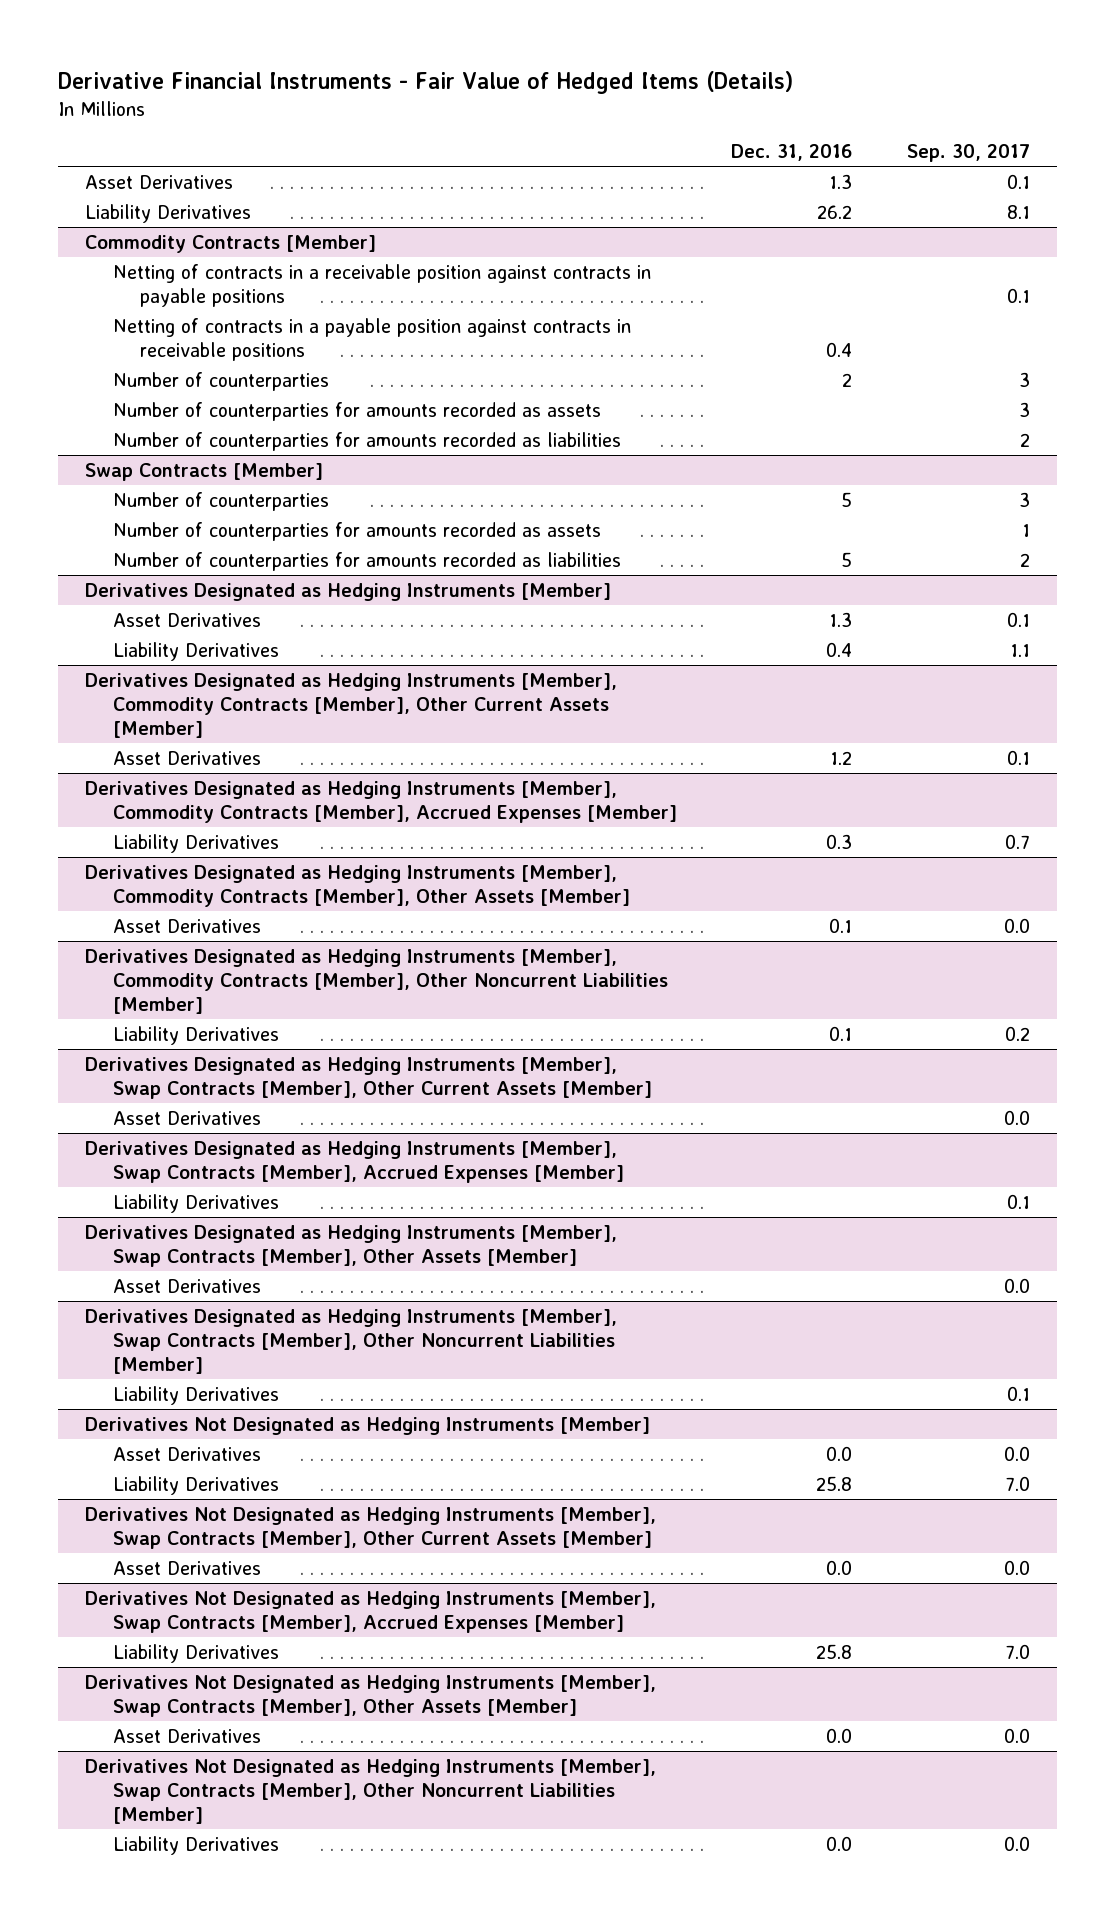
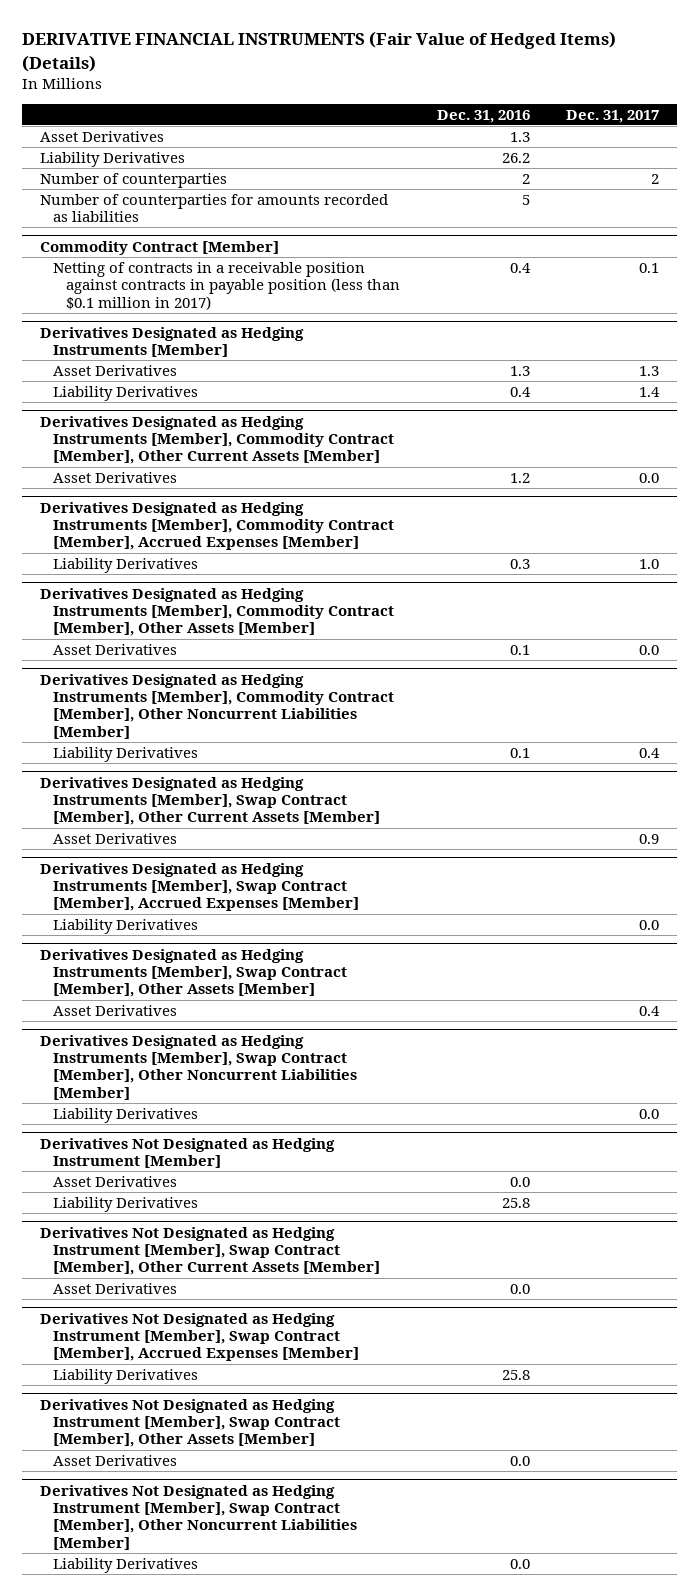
- Derivative Financial Instruments - Fair Value of Hedged Items (Details)
+ DERIVATIVE FINANCIAL INSTRUMENTS (Fair Value of Hedged Items) (Details)
- | Dec. 31, 2016 | Sep. 30, 2017
+ | Dec. 31, 2016 | Dec. 31, 2017
- Commodity Contracts [Member]
- Netting of contracts in a receivable position against contracts in payable positions | | 0.1
- Netting of contracts in a payable position against contracts in receivable positions | 0.4 |
- Number of counterparties for amounts recorded as assets | | 3
- Number of counterparties for amounts recorded as liabilities | | 2
- Swap Contracts [Member]
- Number of counterparties | 5 | 3
- Number of counterparties for amounts recorded as assets | | 1
+ Commodity Contract [Member]
+ Netting of contracts in a receivable position against contracts in payable position (less than $0.1 million in 2017) | 0.4 | 0.1
- Derivatives Designated as Hedging Instruments [Member], Commodity Contracts [Member], Other Current Assets [Member]
+ Derivatives Designated as Hedging Instruments [Member], Commodity Contract [Member], Other Current Assets [Member]
- Derivatives Designated as Hedging Instruments [Member], Commodity Contracts [Member], Accrued Expenses [Member]
+ Derivatives Designated as Hedging Instruments [Member], Commodity Contract [Member], Accrued Expenses [Member]
- Derivatives Designated as Hedging Instruments [Member], Commodity Contracts [Member], Other Assets [Member]
+ Derivatives Designated as Hedging Instruments [Member], Commodity Contract [Member], Other Assets [Member]
- Derivatives Designated as Hedging Instruments [Member], Commodity Contracts [Member], Other Noncurrent Liabilities [Member]
+ Derivatives Designated as Hedging Instruments [Member], Commodity Contract [Member], Other Noncurrent Liabilities [Member]
- Derivatives Designated as Hedging Instruments [Member], Swap Contracts [Member], Other Current Assets [Member]
+ Derivatives Designated as Hedging Instruments [Member], Swap Contract [Member], Other Current Assets [Member]
- Derivatives Designated as Hedging Instruments [Member], Swap Contracts [Member], Accrued Expenses [Member]
+ Derivatives Designated as Hedging Instruments [Member], Swap Contract [Member], Accrued Expenses [Member]
- Derivatives Designated as Hedging Instruments [Member], Swap Contracts [Member], Other Assets [Member]
+ Derivatives Designated as Hedging Instruments [Member], Swap Contract [Member], Other Assets [Member]
- Derivatives Designated as Hedging Instruments [Member], Swap Contracts [Member], Other Noncurrent Liabilities [Member]
+ Derivatives Designated as Hedging Instruments [Member], Swap Contract [Member], Other Noncurrent Liabilities [Member]
- Derivatives Not Designated as Hedging Instruments [Member]
+ Derivatives Not Designated as Hedging Instrument [Member]
- Derivatives Not Designated as Hedging Instruments [Member], Swap Contracts [Member], Other Current Assets [Member]
+ Derivatives Not Designated as Hedging Instrument [Member], Swap Contract [Member], Other Current Assets [Member]
- Derivatives Not Designated as Hedging Instruments [Member], Swap Contracts [Member], Accrued Expenses [Member]
+ Derivatives Not Designated as Hedging Instrument [Member], Swap Contract [Member], Accrued Expenses [Member]
- Derivatives Not Designated as Hedging Instruments [Member], Swap Contracts [Member], Other Assets [Member]
+ Derivatives Not Designated as Hedging Instrument [Member], Swap Contract [Member], Other Assets [Member]
- Derivatives Not Designated as Hedging Instruments [Member], Swap Contracts [Member], Other Noncurrent Liabilities [Member]
+ Derivatives Not Designated as Hedging Instrument [Member], Swap Contract [Member], Other Noncurrent Liabilities [Member]

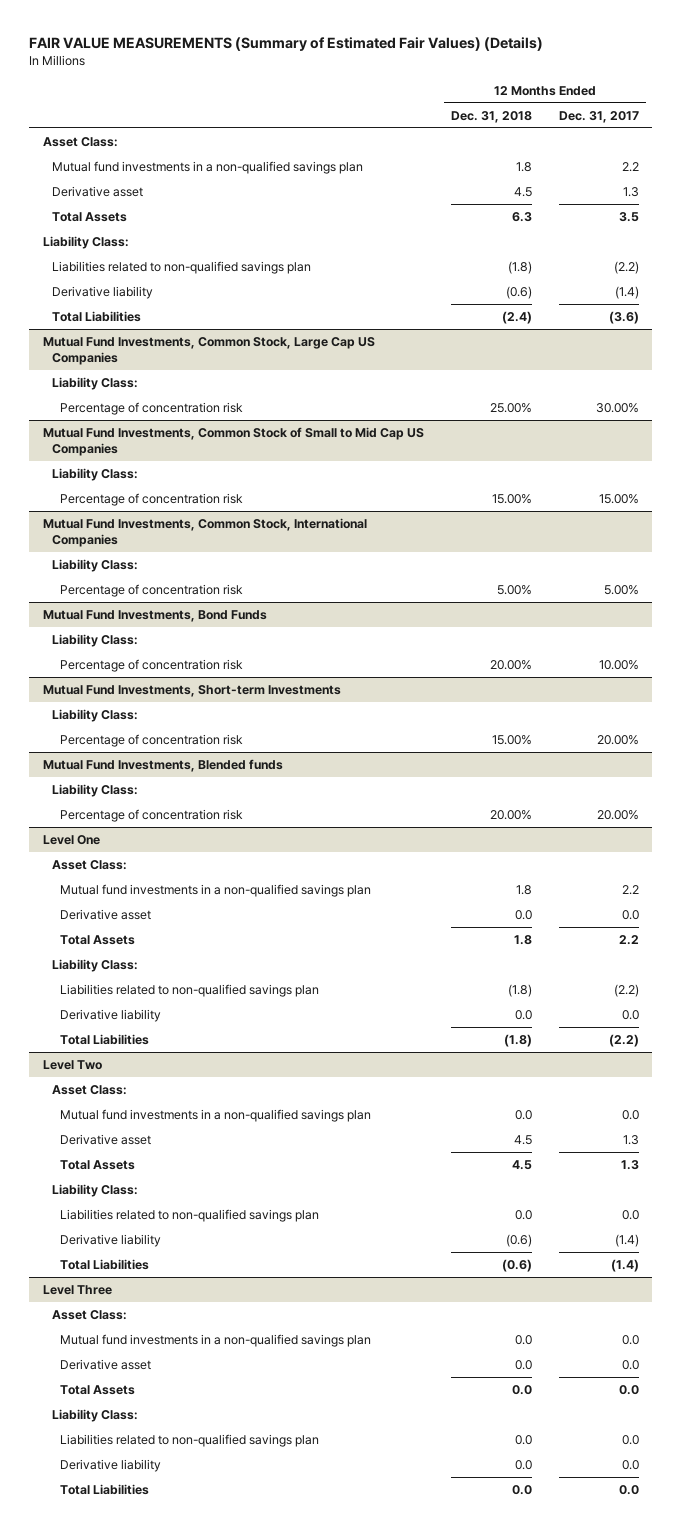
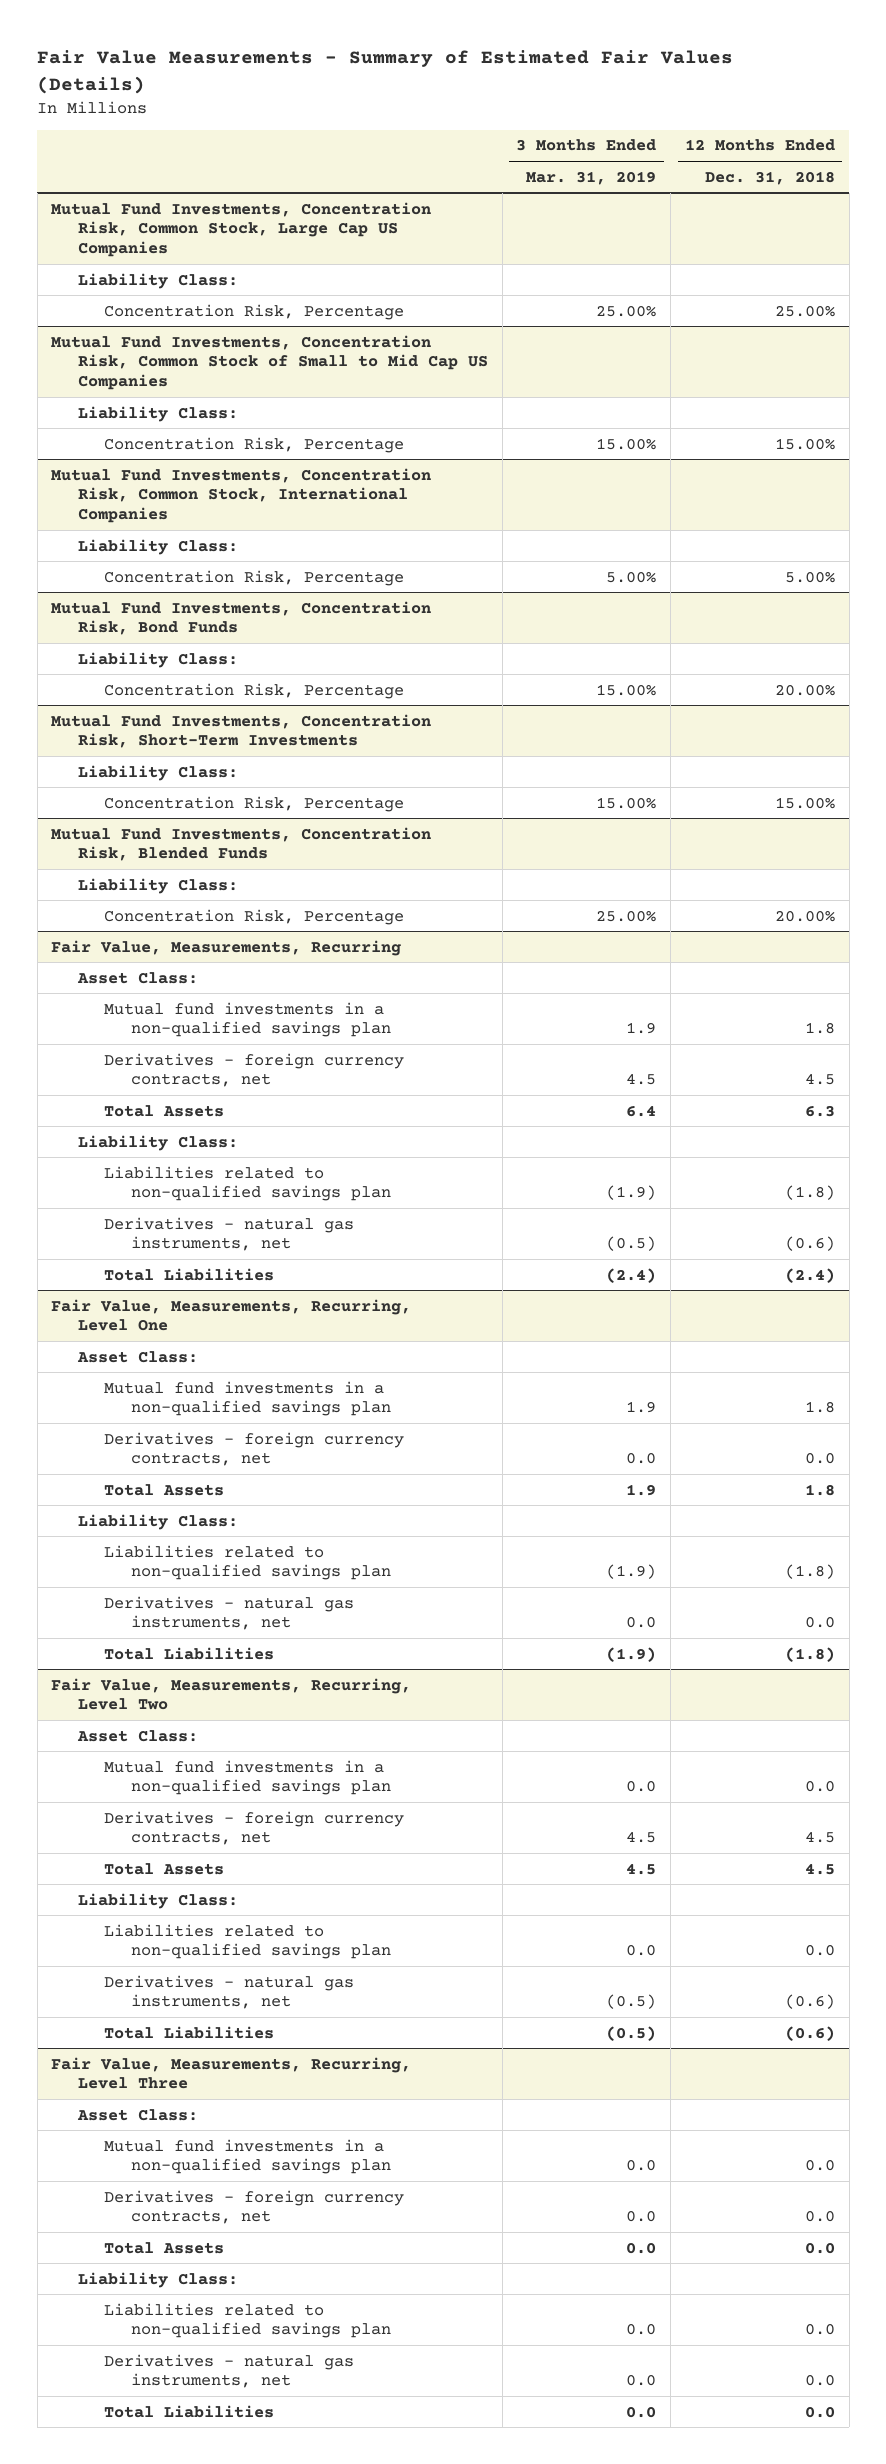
- FAIR VALUE MEASUREMENTS (Summary of Estimated Fair Values) (Details)
+ Fair Value Measurements - Summary of Estimated Fair Values (Details)
- | 12 Months Ended Dec. 31, 2018 | 12 Months Ended Dec. 31, 2017
+ | 3 Months Ended Mar. 31, 2019 | 12 Months Ended Dec. 31, 2018
- Asset Class:
- Mutual fund investments in a non-qualified savings plan | 1.8 | 2.2
- Derivative asset | 4.5 | 1.3
- Total Assets | 6.3 | 3.5
+ Mutual Fund Investments, Concentration Risk, Common Stock, Large Cap US Companies
- Liabilities related to non-qualified savings plan | (1.8) | (2.2)
- Derivative liability | (0.6) | (1.4)
- Total Liabilities | (2.4) | (3.6)
- Mutual Fund Investments, Common Stock, Large Cap US Companies
+ Concentration Risk, Percentage | 25.00% | 25.00%
+ Mutual Fund Investments, Concentration Risk, Common Stock of Small to Mid Cap US Companies
- Percentage of concentration risk | 25.00% | 30.00%
- Mutual Fund Investments, Common Stock of Small to Mid Cap US Companies
+ Concentration Risk, Percentage | 15.00% | 15.00%
+ Mutual Fund Investments, Concentration Risk, Common Stock, International Companies
- Percentage of concentration risk | 15.00% | 15.00%
- Mutual Fund Investments, Common Stock, International Companies
+ Concentration Risk, Percentage | 5.00% | 5.00%
+ Mutual Fund Investments, Concentration Risk, Bond Funds
- Percentage of concentration risk | 5.00% | 5.00%
- Mutual Fund Investments, Bond Funds
+ Concentration Risk, Percentage | 15.00% | 20.00%
+ Mutual Fund Investments, Concentration Risk, Short-Term Investments
- Percentage of concentration risk | 20.00% | 10.00%
- Mutual Fund Investments, Short-term Investments
+ Concentration Risk, Percentage | 15.00% | 15.00%
+ Mutual Fund Investments, Concentration Risk, Blended Funds
- Percentage of concentration risk | 15.00% | 20.00%
- Mutual Fund Investments, Blended funds
+ Concentration Risk, Percentage | 25.00% | 20.00%
+ Fair Value, Measurements, Recurring
+ Asset Class:
+ Mutual fund investments in a non-qualified savings plan | 1.9 | 1.8
+ Derivatives - foreign currency contracts, net | 4.5 | 4.5
+ Total Assets | 6.4 | 6.3
- Percentage of concentration risk | 20.00% | 20.00%
- Level One
+ Liabilities related to non-qualified savings plan | (1.9) | (1.8)
+ Derivatives - natural gas instruments, net | (0.5) | (0.6)
+ Total Liabilities | (2.4) | (2.4)
+ Fair Value, Measurements, Recurring, Level One
- Derivative asset | 0.0 | 0.0
+ Derivatives - foreign currency contracts, net | 0.0 | 0.0
- Derivative liability | 0.0 | 0.0
+ Derivatives - natural gas instruments, net | 0.0 | 0.0
- Level Two
+ Fair Value, Measurements, Recurring, Level Two
- Derivative asset | 4.5 | 1.3
+ Derivatives - foreign currency contracts, net | 4.5 | 4.5
- Derivative liability | (0.6) | (1.4)
+ Derivatives - natural gas instruments, net | (0.5) | (0.6)
- Level Three
+ Fair Value, Measurements, Recurring, Level Three
- Derivative asset | 0.0 | 0.0
+ Derivatives - foreign currency contracts, net | 0.0 | 0.0
- Derivative liability | 0.0 | 0.0
+ Derivatives - natural gas instruments, net | 0.0 | 0.0

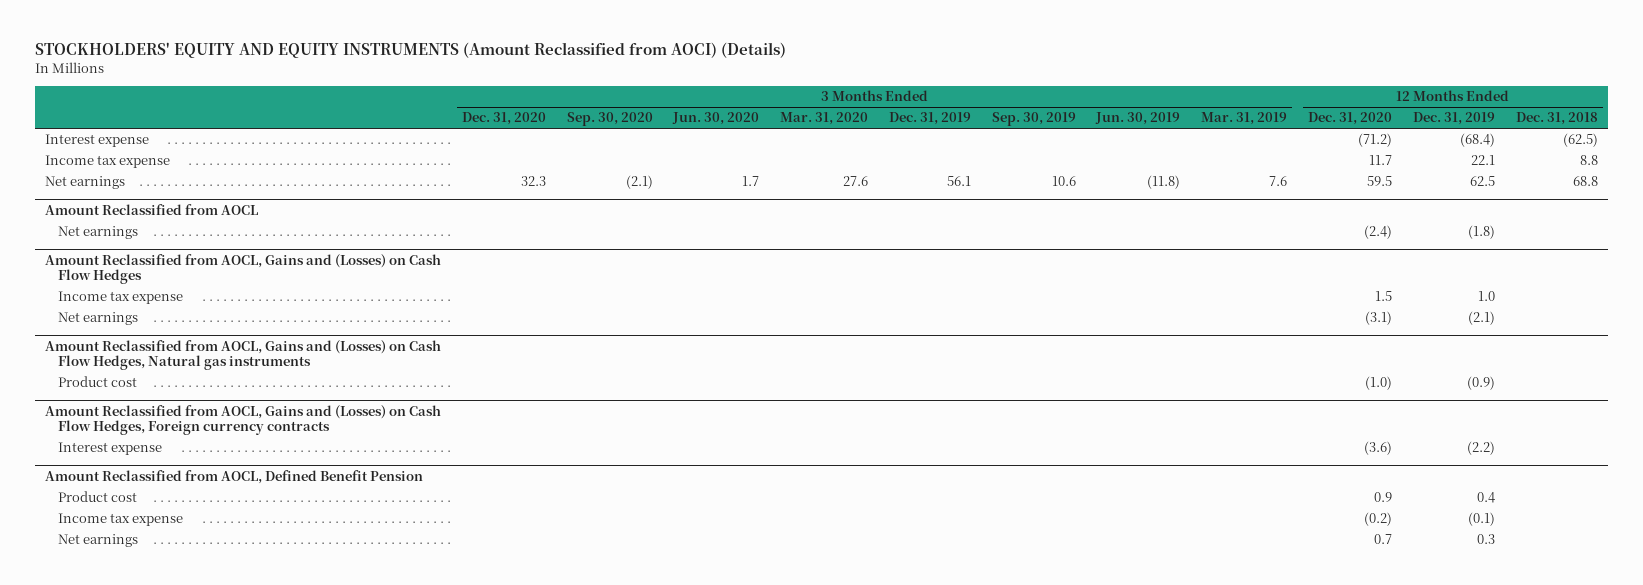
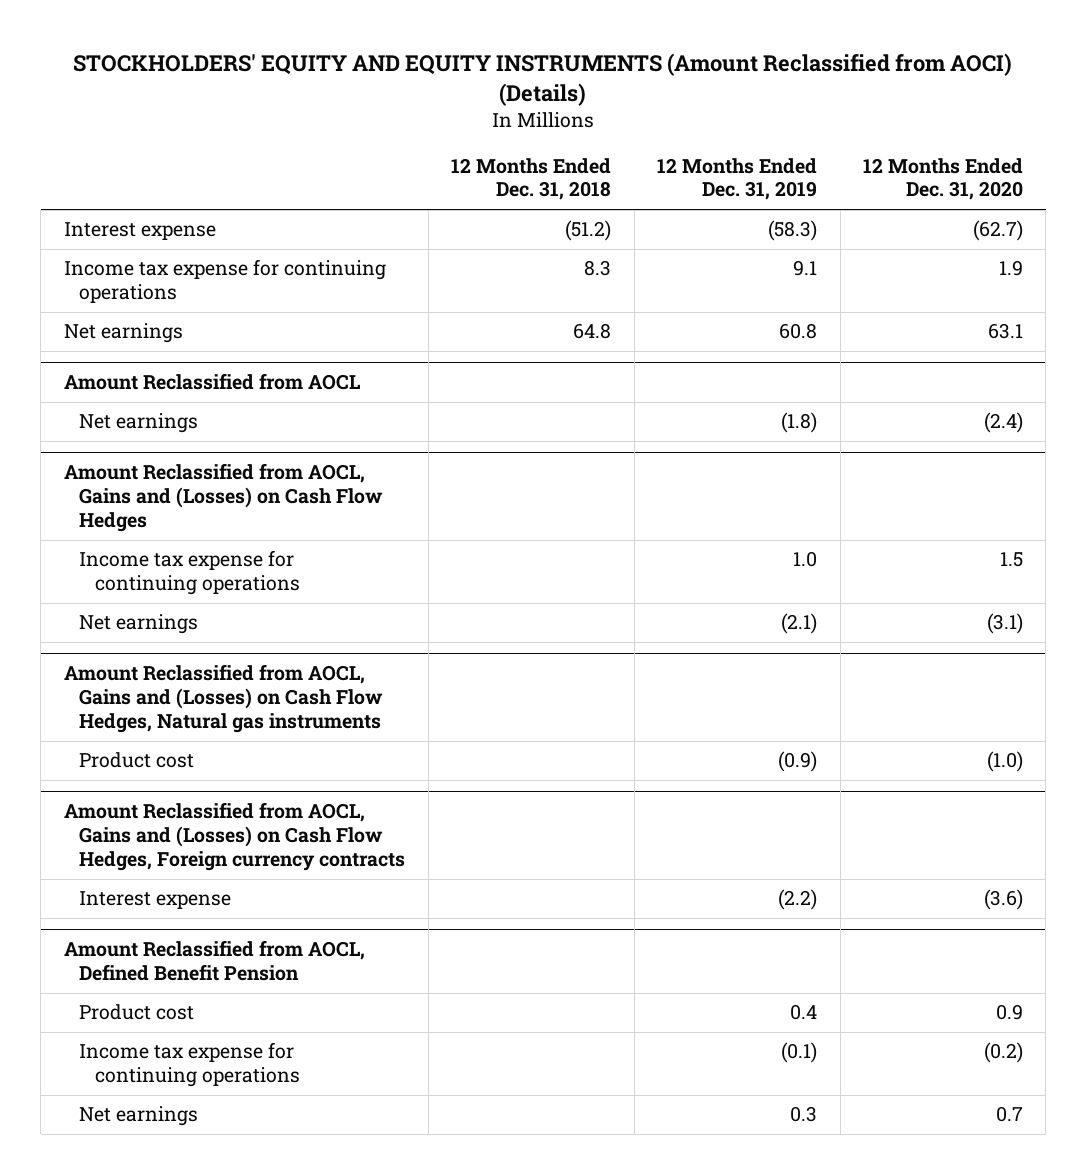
- | 3 Months Ended Dec. 31, 2020 | 3 Months Ended Sep. 30, 2020 | 3 Months Ended Jun. 30, 2020 | 3 Months Ended Mar. 31, 2020 | 3 Months Ended Dec. 31, 2019 | 3 Months Ended Sep. 30, 2019 | 3 Months Ended Jun. 30, 2019 | 3 Months Ended Mar. 31, 2019 | 12 Months Ended Dec. 31, 2020 | 12 Months Ended Dec. 31, 2019 | 12 Months Ended Dec. 31, 2018
+ | 12 Months Ended Dec. 31, 2018 | 12 Months Ended Dec. 31, 2019 | 12 Months Ended Dec. 31, 2020
- Interest expense | | | | | | | | | (71.2) | (68.4) | (62.5)
- Income tax expense | | | | | | | | | 11.7 | 22.1 | 8.8
- Net earnings | 32.3 | (2.1) | 1.7 | 27.6 | 56.1 | 10.6 | (11.8) | 7.6 | 59.5 | 62.5 | 68.8
+ Interest expense | (51.2) | (58.3) | (62.7)
+ Income tax expense for continuing operations | 8.3 | 9.1 | 1.9
+ Net earnings | 64.8 | 60.8 | 63.1
@ Amount Reclassified from AOCL, Gains and (Losses) on Cash Flow Hedges
- Income tax expense | | | | | | | | | 1.5 | 1.0 |
+ Income tax expense for continuing operations | | 1.0 | 1.5
@ Amount Reclassified from AOCL, Defined Benefit Pension
- Income tax expense | | | | | | | | | (0.2) | (0.1) |
+ Income tax expense for continuing operations | | (0.1) | (0.2)

